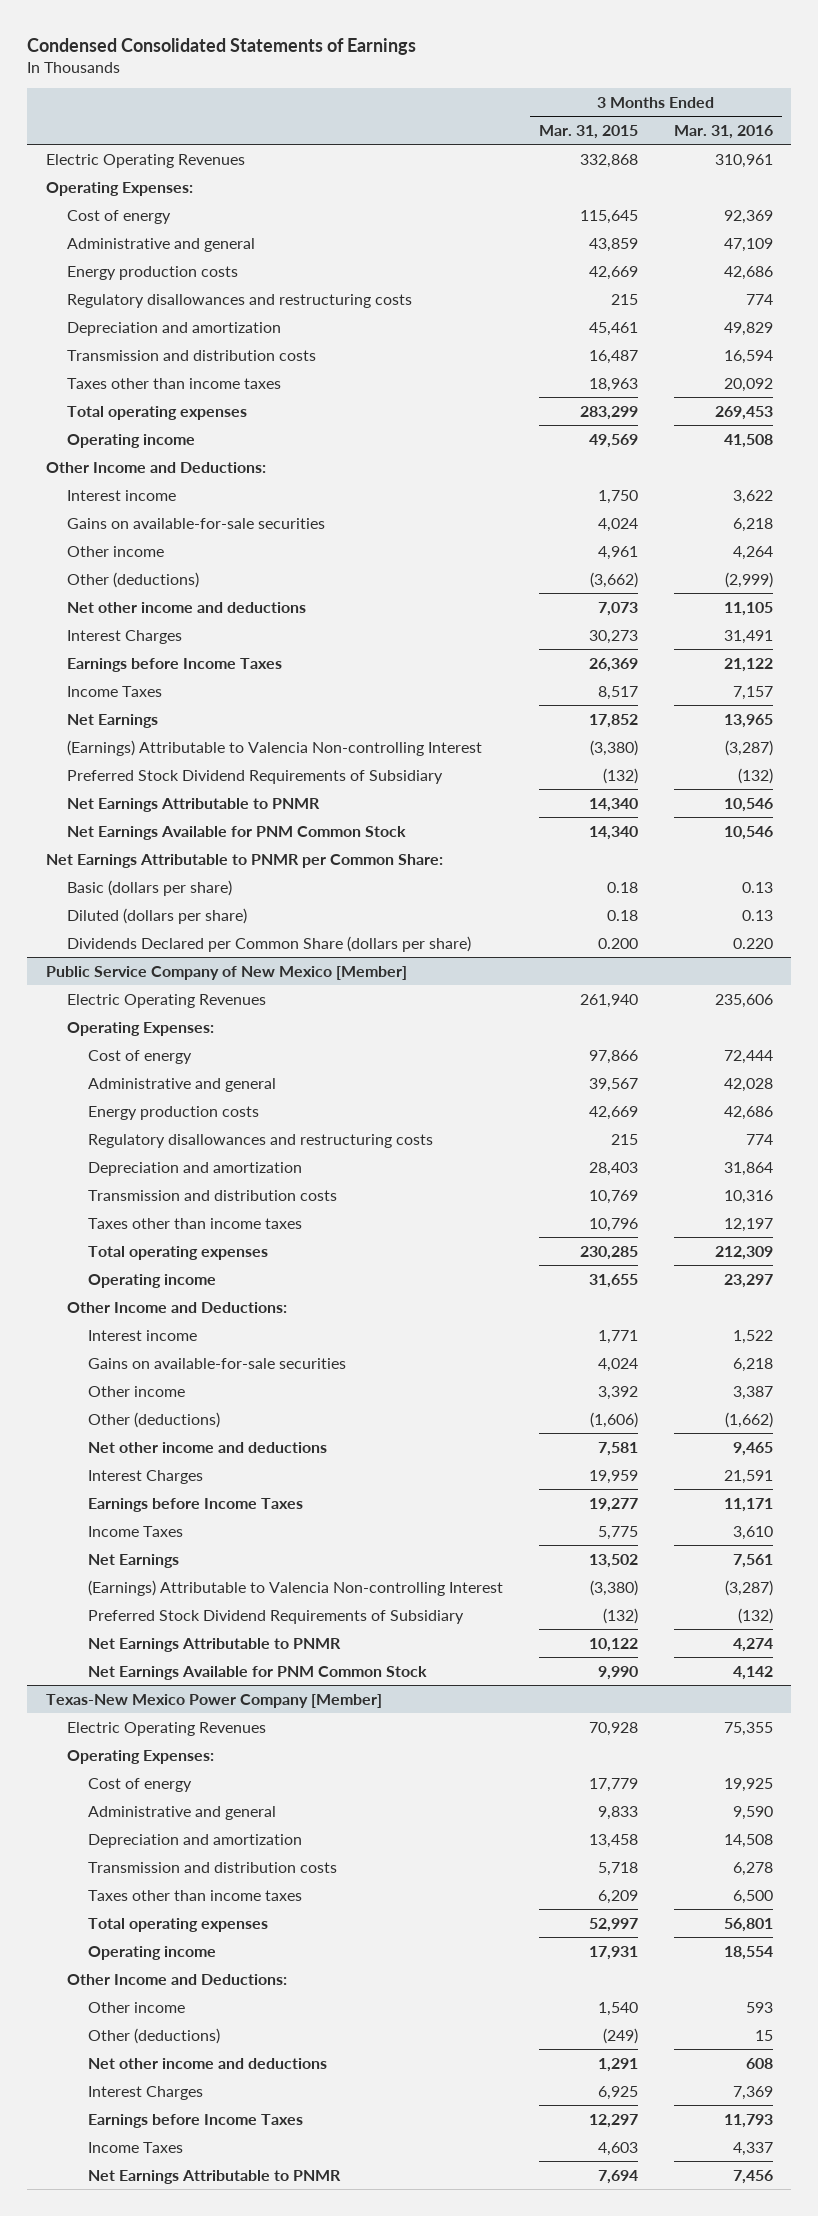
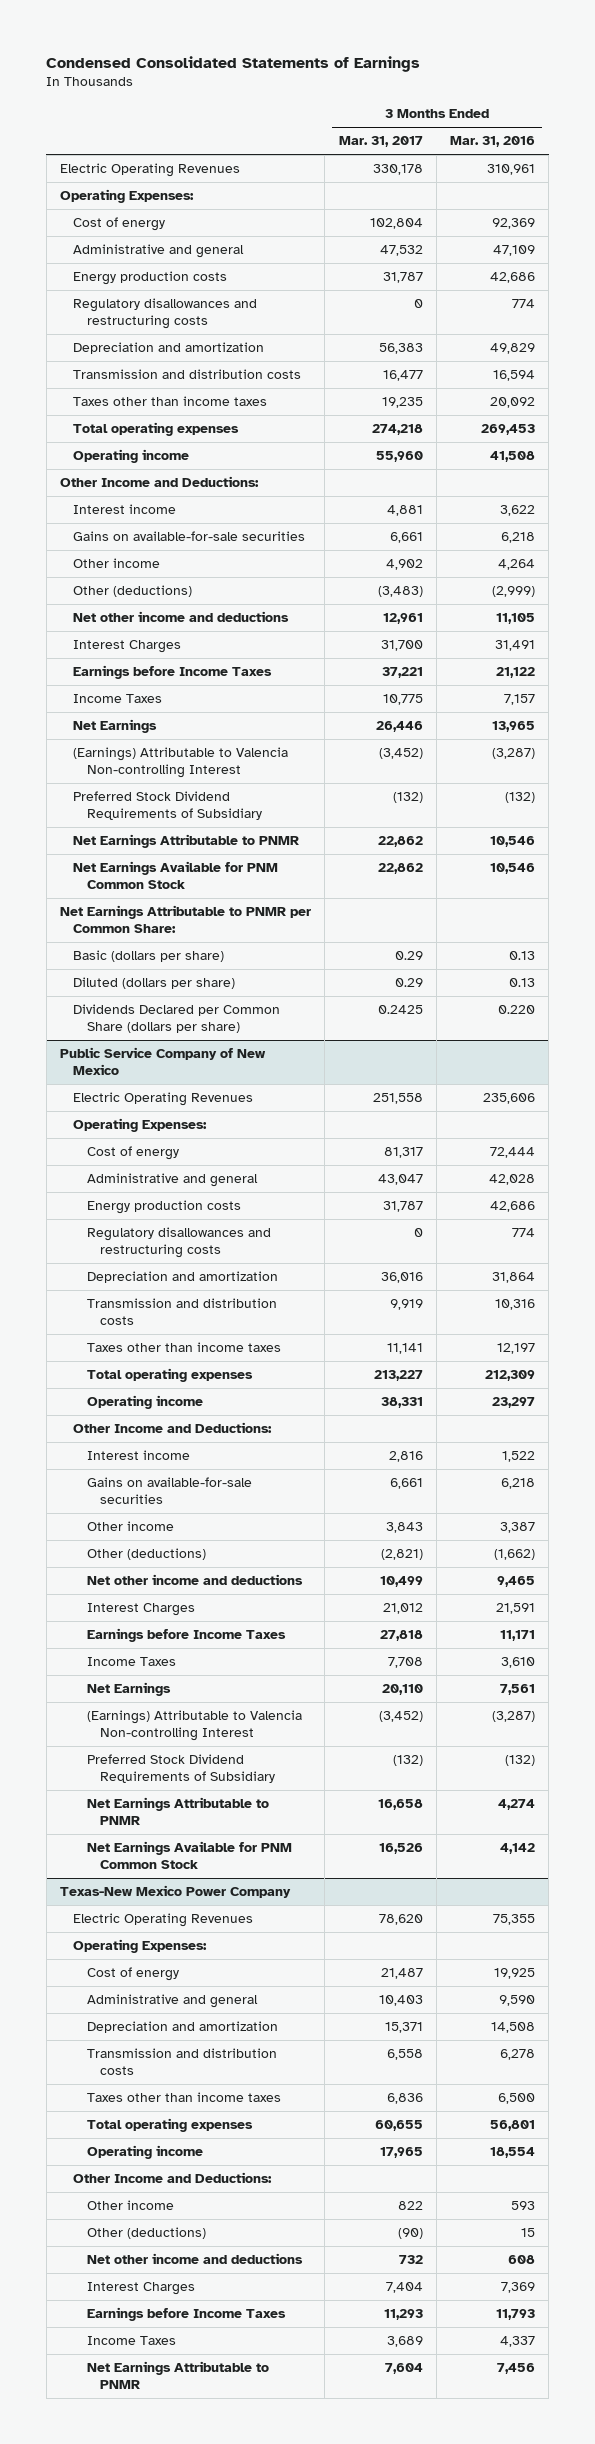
- | 3 Months Ended Mar. 31, 2015 | 3 Months Ended Mar. 31, 2016
+ | 3 Months Ended Mar. 31, 2017 | 3 Months Ended Mar. 31, 2016
- Public Service Company of New Mexico [Member]
+ Public Service Company of New Mexico
- Texas-New Mexico Power Company [Member]
+ Texas-New Mexico Power Company

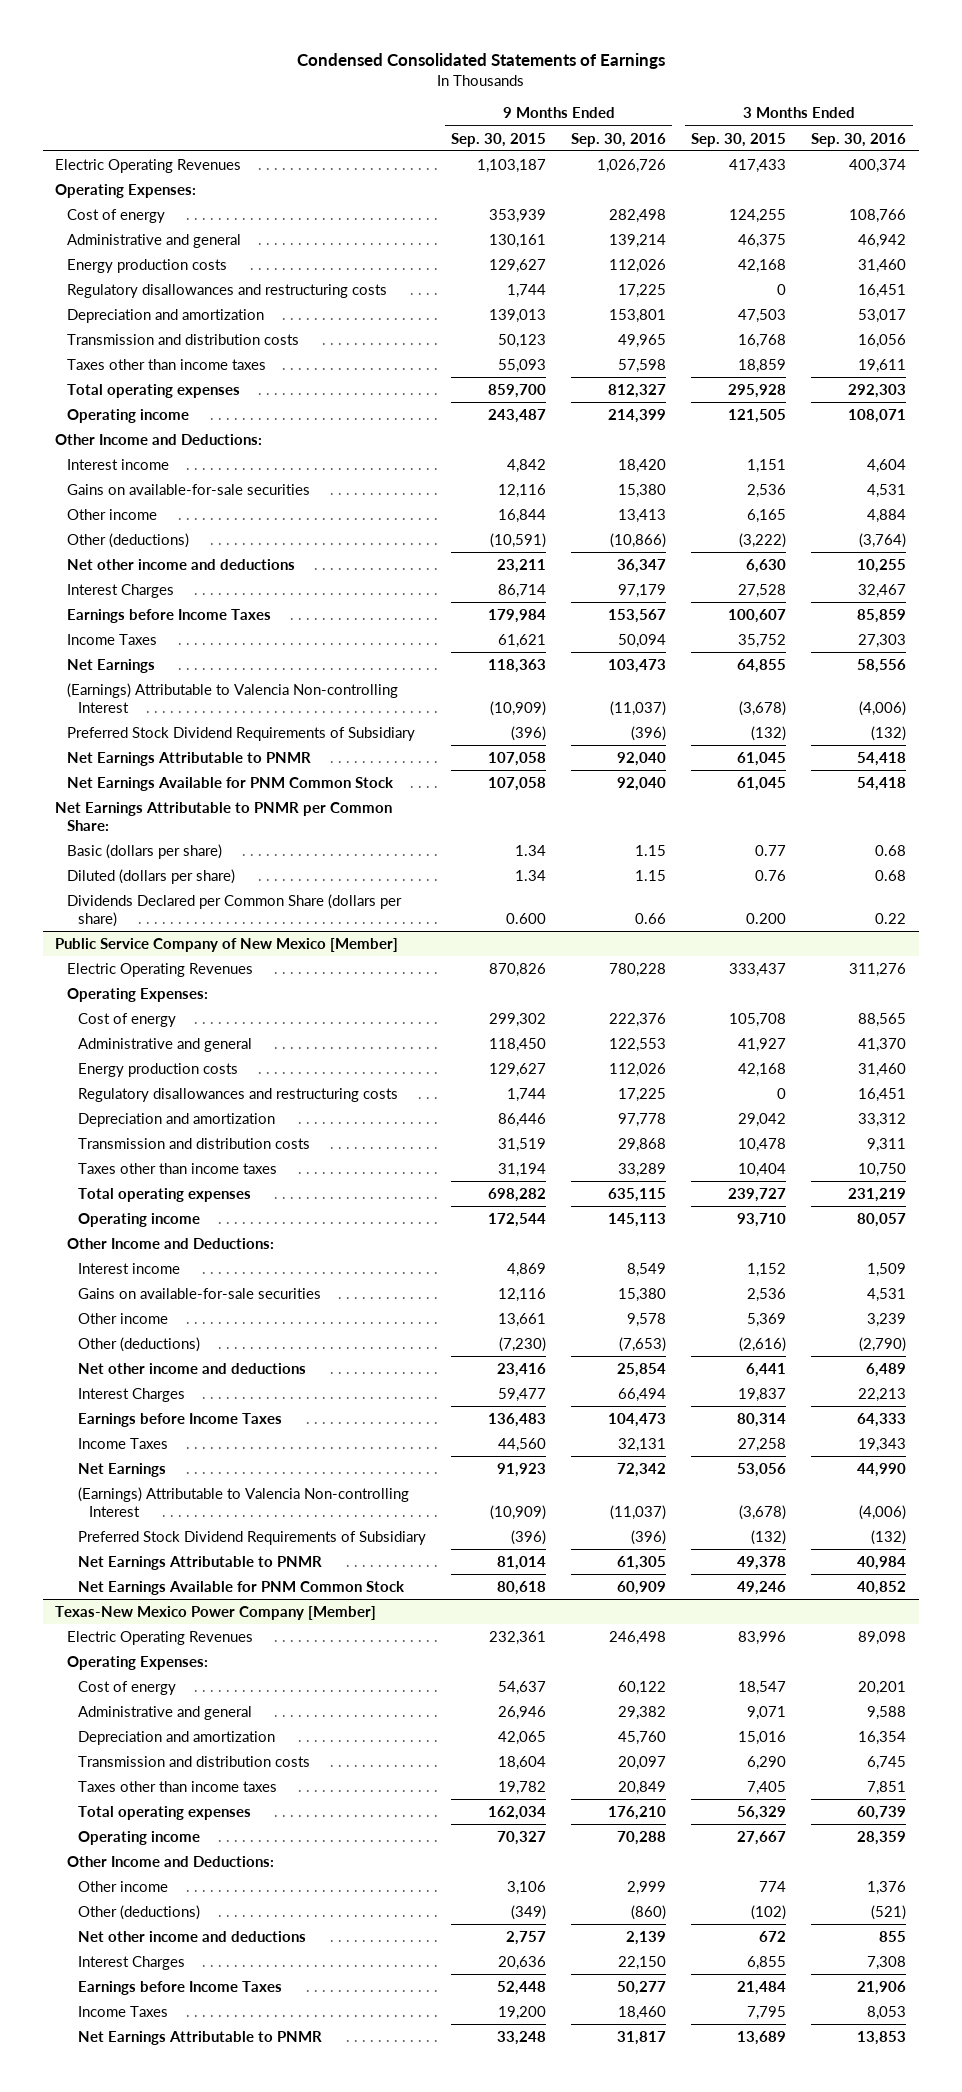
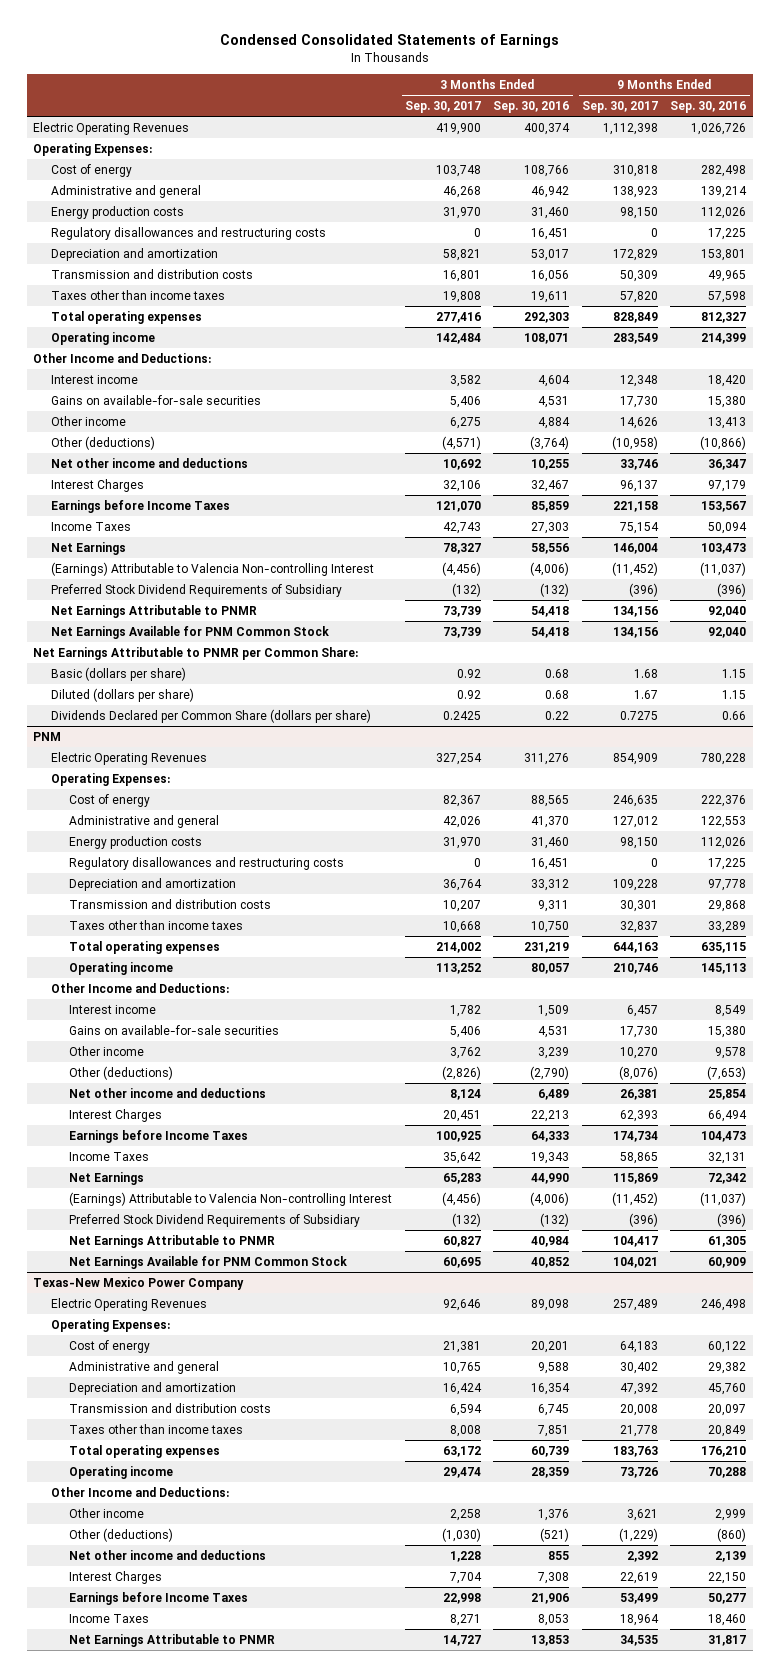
- | 9 Months Ended Sep. 30, 2015 | 9 Months Ended Sep. 30, 2016 | 3 Months Ended Sep. 30, 2015 | 3 Months Ended Sep. 30, 2016
+ | 3 Months Ended Sep. 30, 2017 | 3 Months Ended Sep. 30, 2016 | 9 Months Ended Sep. 30, 2017 | 9 Months Ended Sep. 30, 2016
- Public Service Company of New Mexico [Member]
+ PNM
- Texas-New Mexico Power Company [Member]
+ Texas-New Mexico Power Company

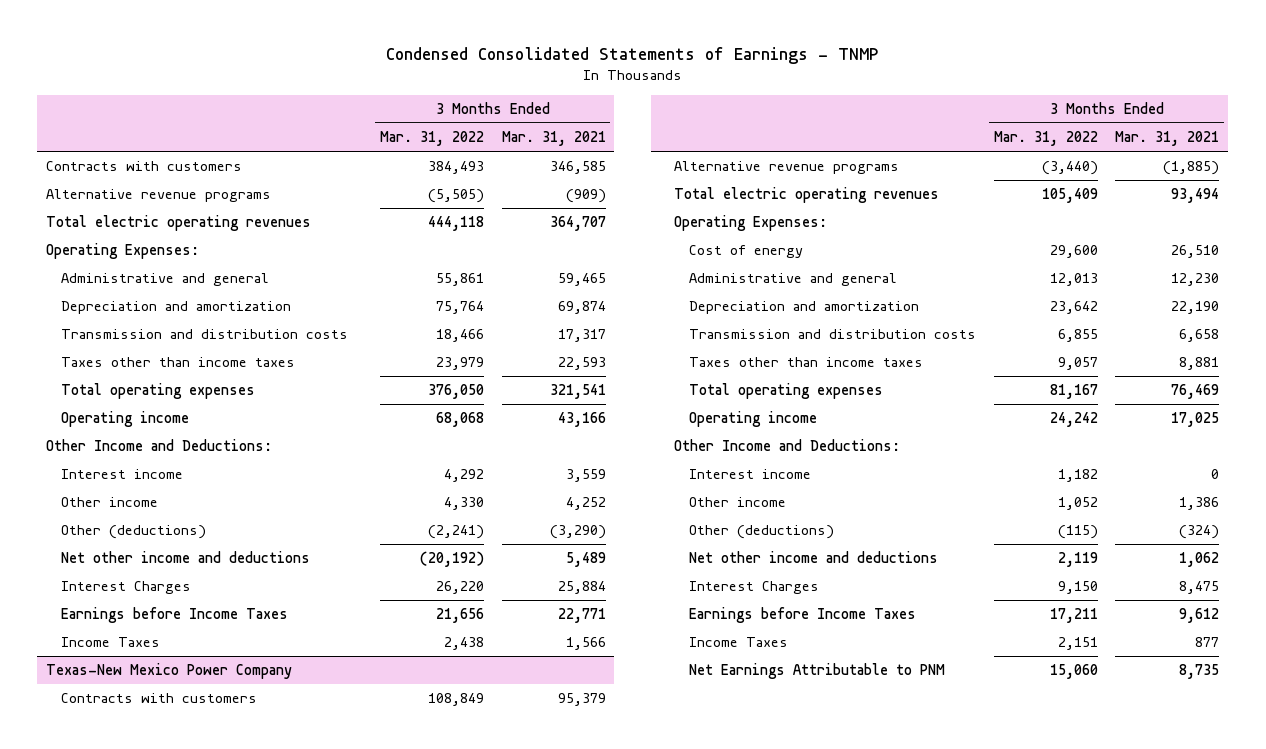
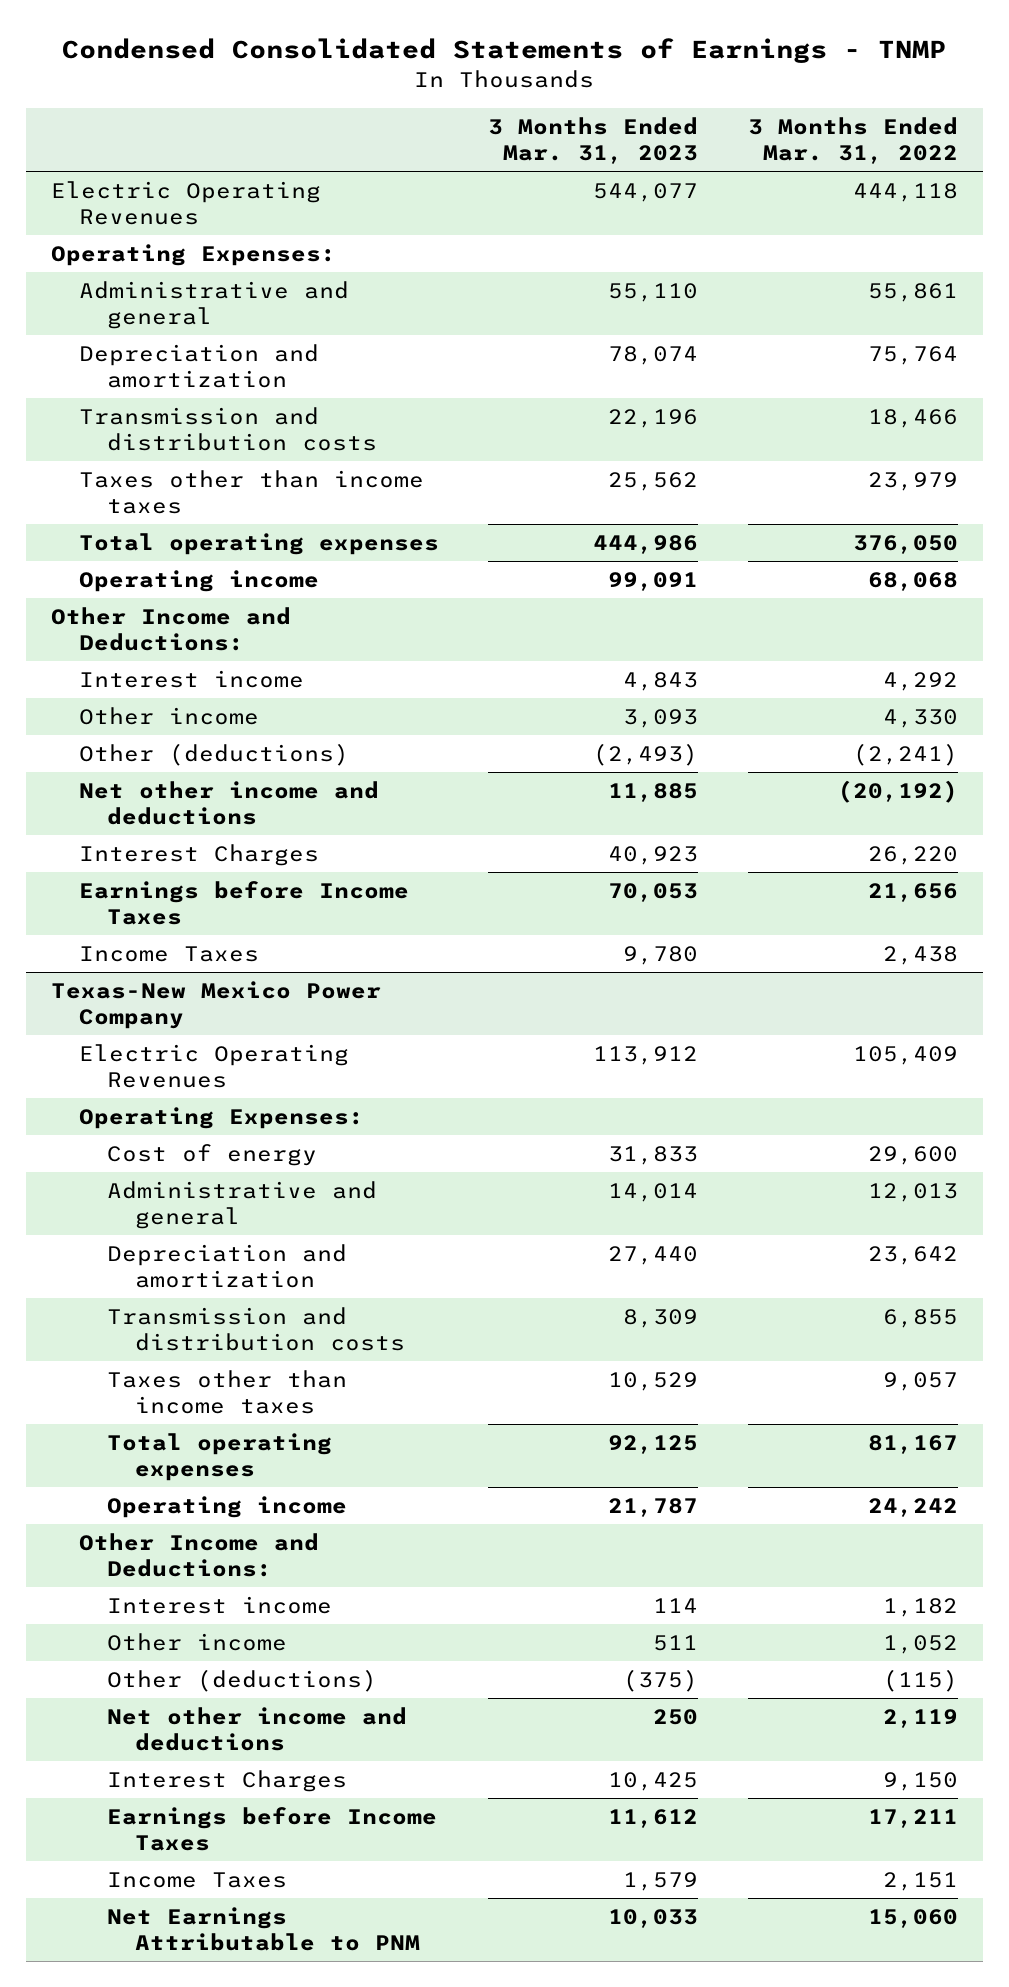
- | 3 Months Ended Mar. 31, 2022 | 3 Months Ended Mar. 31, 2021
+ | 3 Months Ended Mar. 31, 2023 | 3 Months Ended Mar. 31, 2022
- Contracts with customers | 384,493 | 346,585
- Alternative revenue programs | (5,505) | (909)
- Total electric operating revenues | 444,118 | 364,707
+ Electric Operating Revenues | 544,077 | 444,118
@ Texas-New Mexico Power Company
- Contracts with customers | 108,849 | 95,379
- Alternative revenue programs | (3,440) | (1,885)
- Total electric operating revenues | 105,409 | 93,494
+ Electric Operating Revenues | 113,912 | 105,409

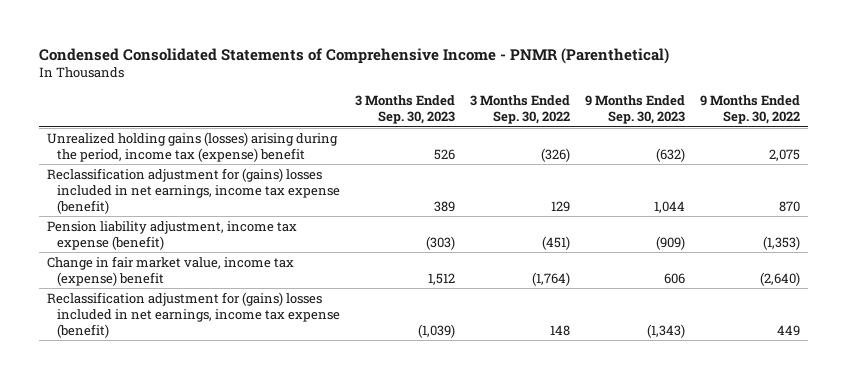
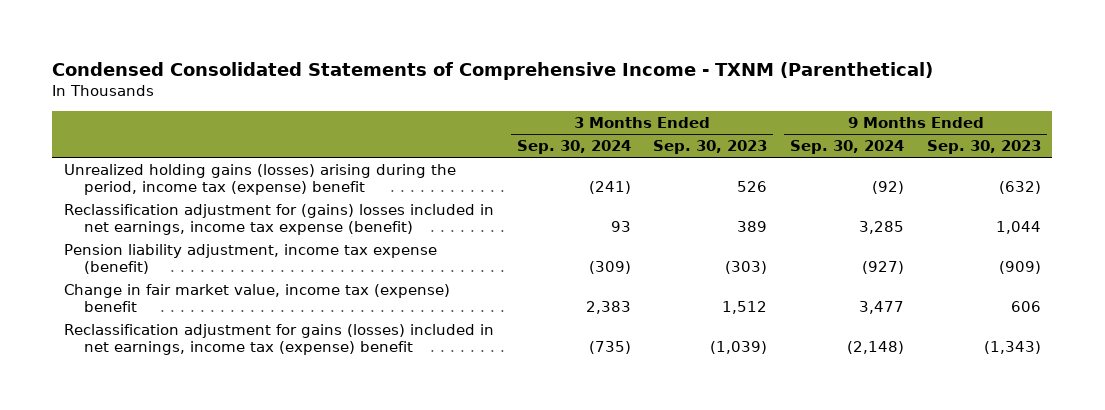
- Condensed Consolidated Statements of Comprehensive Income - PNMR (Parenthetical)
+ Condensed Consolidated Statements of Comprehensive Income - TXNM (Parenthetical)
- | 3 Months Ended Sep. 30, 2023 | 3 Months Ended Sep. 30, 2022 | 9 Months Ended Sep. 30, 2023 | 9 Months Ended Sep. 30, 2022
+ | 3 Months Ended Sep. 30, 2024 | 3 Months Ended Sep. 30, 2023 | 9 Months Ended Sep. 30, 2024 | 9 Months Ended Sep. 30, 2023
- Reclassification adjustment for (gains) losses included in net earnings, income tax expense (benefit) | (1,039) | 148 | (1,343) | 449
+ Reclassification adjustment for gains (losses) included in net earnings, income tax (expense) benefit | (735) | (1,039) | (2,148) | (1,343)

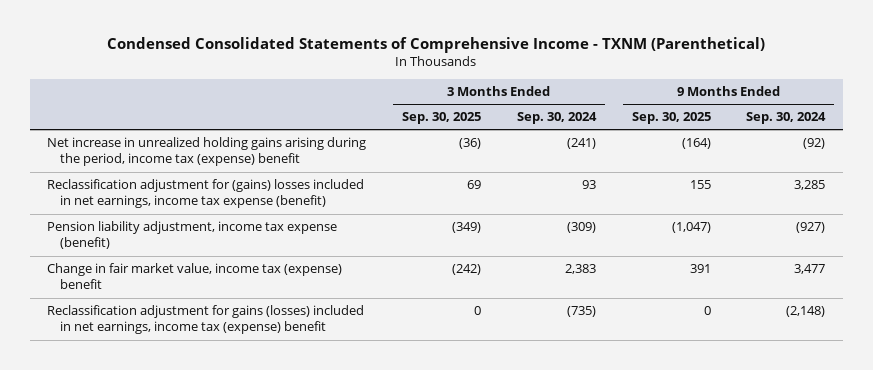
- | 3 Months Ended Sep. 30, 2024 | 3 Months Ended Sep. 30, 2023 | 9 Months Ended Sep. 30, 2024 | 9 Months Ended Sep. 30, 2023
+ | 3 Months Ended Sep. 30, 2025 | 3 Months Ended Sep. 30, 2024 | 9 Months Ended Sep. 30, 2025 | 9 Months Ended Sep. 30, 2024
- Unrealized holding gains (losses) arising during the period, income tax (expense) benefit | (241) | 526 | (92) | (632)
+ Net increase in unrealized holding gains arising during the period, income tax (expense) benefit | (36) | (241) | (164) | (92)

